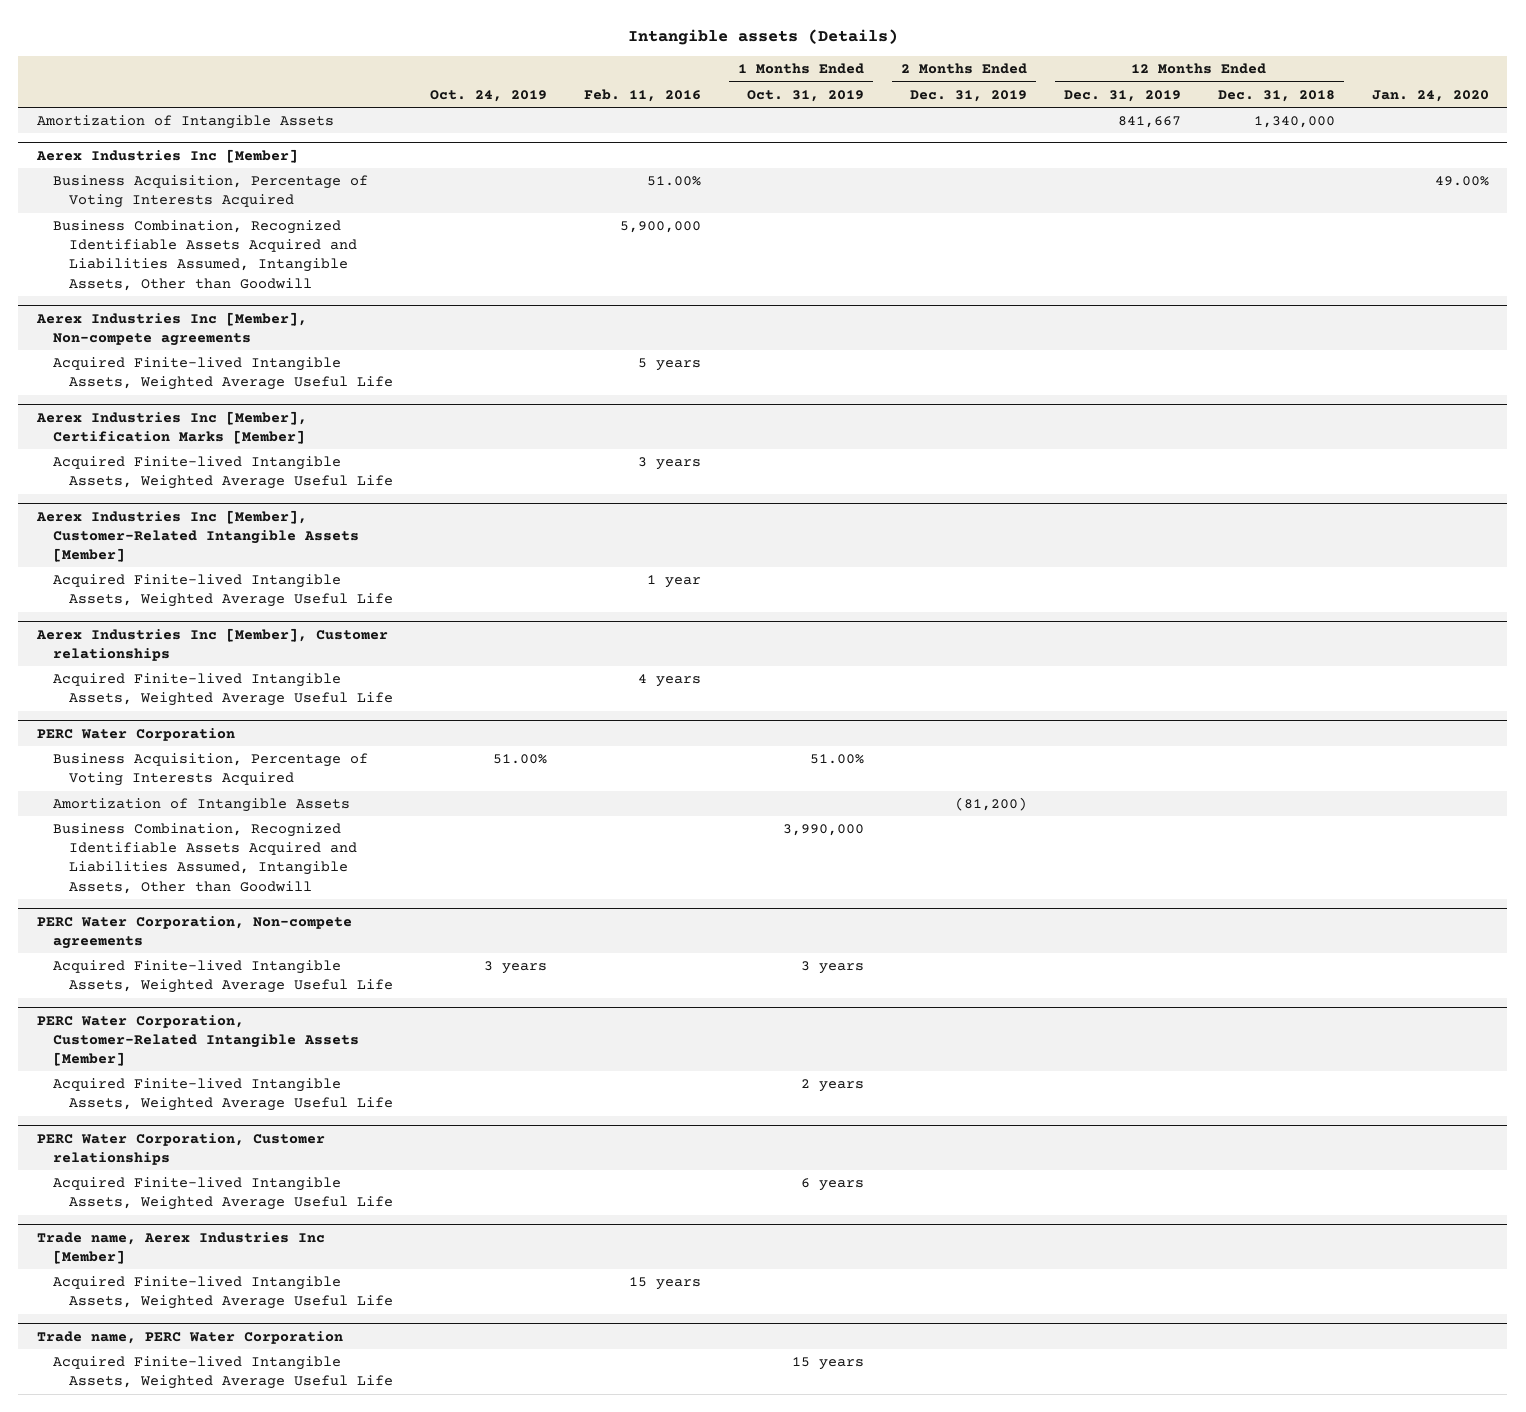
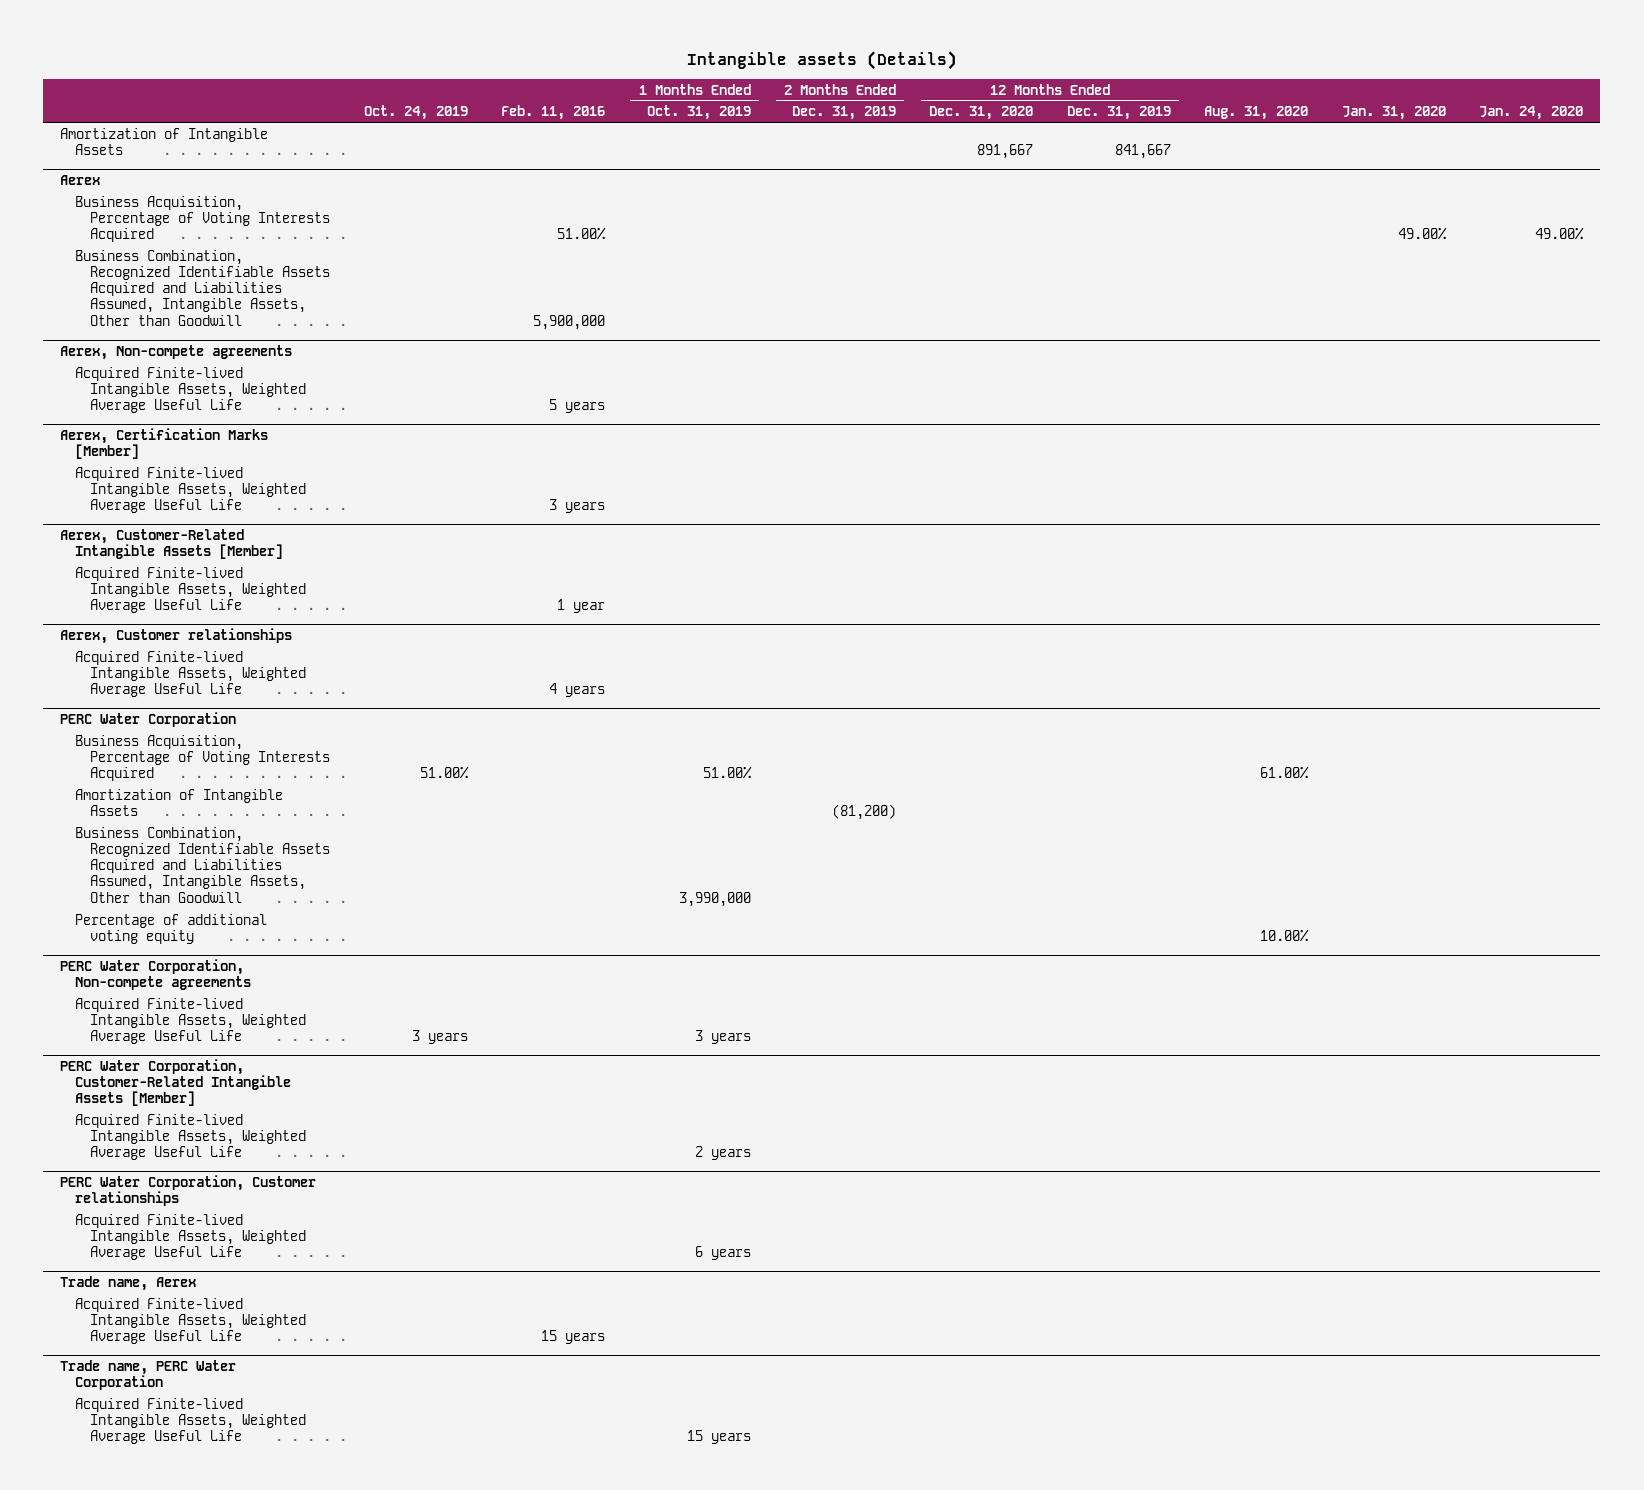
- | Oct. 24, 2019 | Feb. 11, 2016 | 1 Months Ended Oct. 31, 2019 | 2 Months Ended Dec. 31, 2019 | 12 Months Ended Dec. 31, 2019 | 12 Months Ended Dec. 31, 2018 | Jan. 24, 2020
+ | Oct. 24, 2019 | Feb. 11, 2016 | 1 Months Ended Oct. 31, 2019 | 2 Months Ended Dec. 31, 2019 | 12 Months Ended Dec. 31, 2020 | 12 Months Ended Dec. 31, 2019 | Aug. 31, 2020 | Jan. 31, 2020 | Jan. 24, 2020
- Aerex Industries Inc [Member]
+ Aerex
- Aerex Industries Inc [Member], Non-compete agreements
+ Aerex, Non-compete agreements
- Aerex Industries Inc [Member], Certification Marks [Member]
+ Aerex, Certification Marks [Member]
- Aerex Industries Inc [Member], Customer-Related Intangible Assets [Member]
+ Aerex, Customer-Related Intangible Assets [Member]
- Aerex Industries Inc [Member], Customer relationships
+ Aerex, Customer relationships
@ PERC Water Corporation
+ Percentage of additional voting equity | | | | | | | 10.00% | |
- Trade name, Aerex Industries Inc [Member]
+ Trade name, Aerex

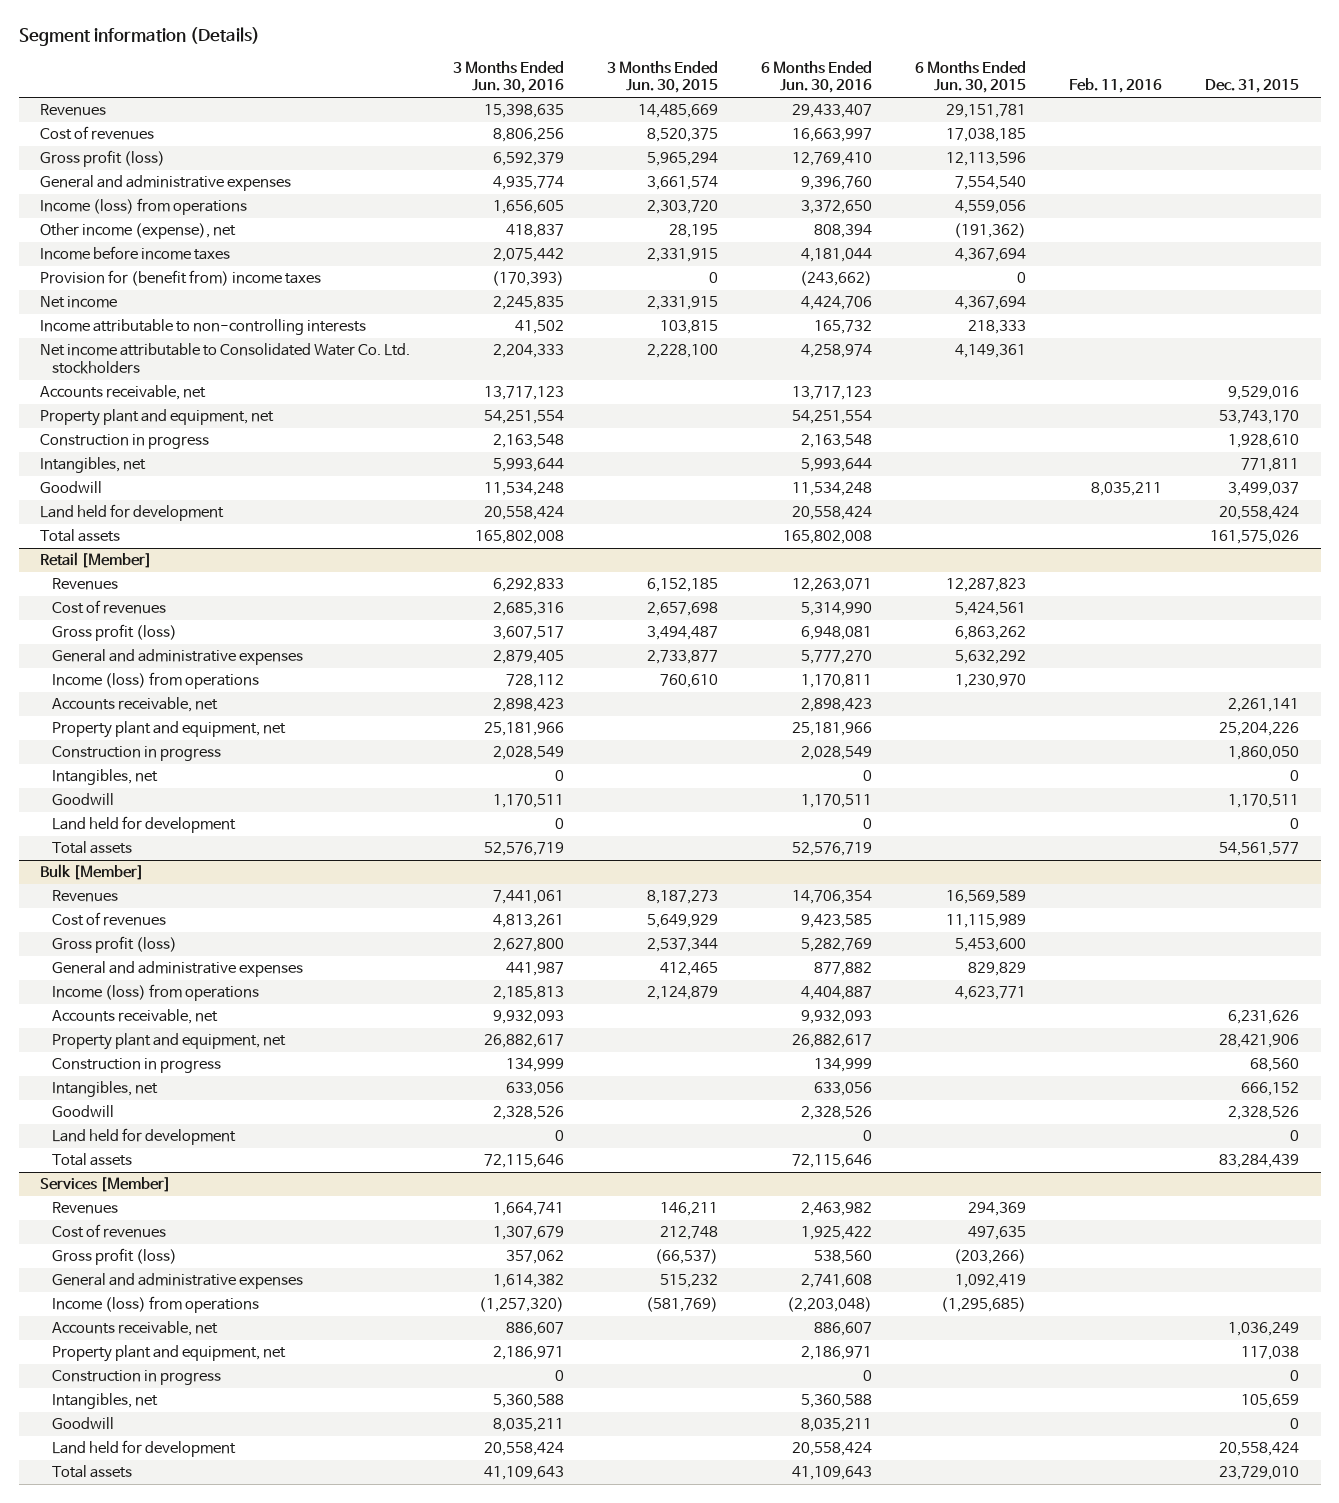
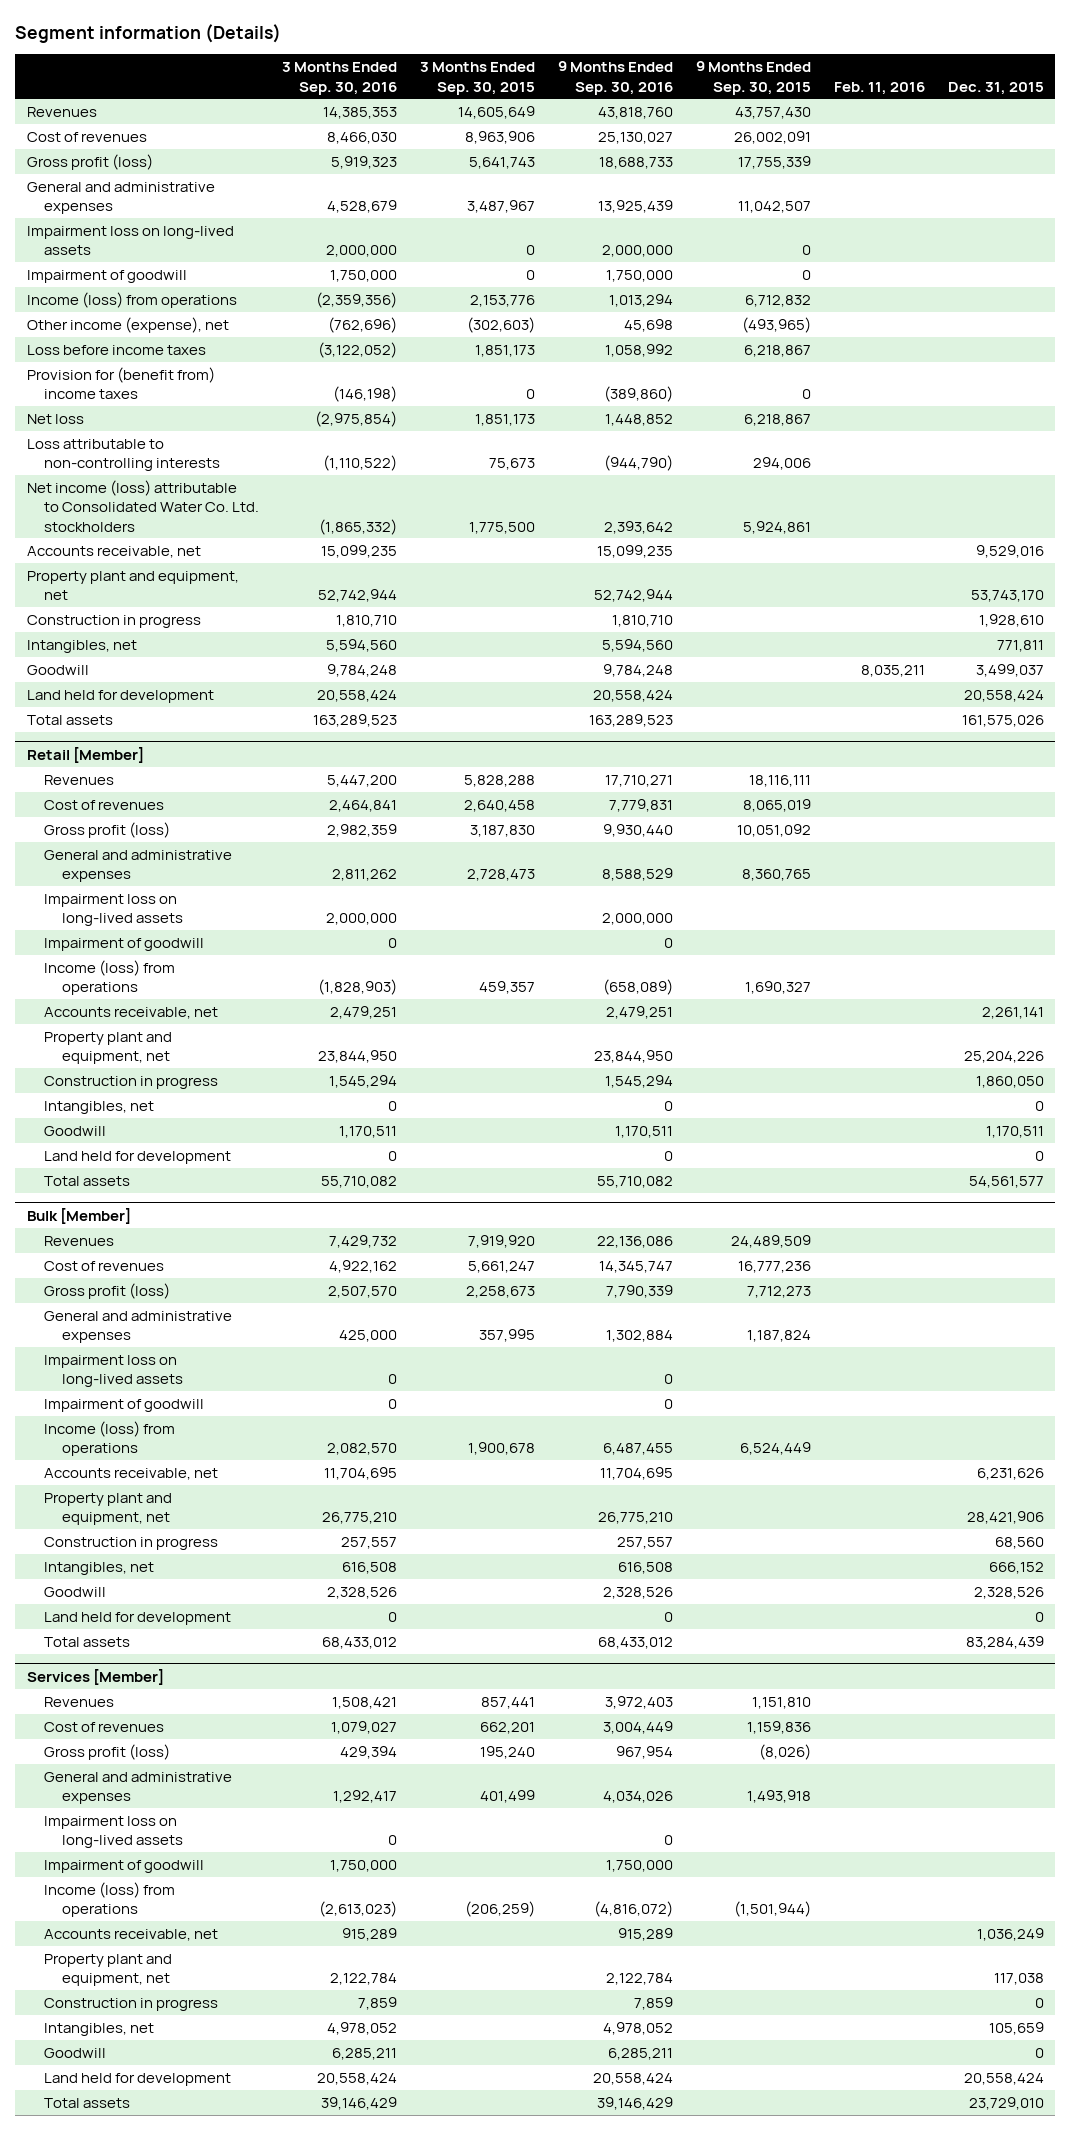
- | 3 Months Ended Jun. 30, 2016 | 3 Months Ended Jun. 30, 2015 | 6 Months Ended Jun. 30, 2016 | 6 Months Ended Jun. 30, 2015 | Feb. 11, 2016 | Dec. 31, 2015
+ | 3 Months Ended Sep. 30, 2016 | 3 Months Ended Sep. 30, 2015 | 9 Months Ended Sep. 30, 2016 | 9 Months Ended Sep. 30, 2015 | Feb. 11, 2016 | Dec. 31, 2015
+ Impairment loss on long-lived assets | 2,000,000 | 0 | 2,000,000 | 0 | |
+ Impairment of goodwill | 1,750,000 | 0 | 1,750,000 | 0 | |
- Income before income taxes | 2,075,442 | 2,331,915 | 4,181,044 | 4,367,694 | |
+ Loss before income taxes | (3,122,052) | 1,851,173 | 1,058,992 | 6,218,867 | |
- Net income | 2,245,835 | 2,331,915 | 4,424,706 | 4,367,694 | |
- Income attributable to non-controlling interests | 41,502 | 103,815 | 165,732 | 218,333 | |
- Net income attributable to Consolidated Water Co. Ltd. stockholders | 2,204,333 | 2,228,100 | 4,258,974 | 4,149,361 | |
+ Net loss | (2,975,854) | 1,851,173 | 1,448,852 | 6,218,867 | |
+ Loss attributable to non-controlling interests | (1,110,522) | 75,673 | (944,790) | 294,006 | |
+ Net income (loss) attributable to Consolidated Water Co. Ltd. stockholders | (1,865,332) | 1,775,500 | 2,393,642 | 5,924,861 | |
@ Retail [Member]
+ Impairment loss on long-lived assets | 2,000,000 | | 2,000,000 | | |
+ Impairment of goodwill | 0 | | 0 | | |
@ Bulk [Member]
+ Impairment loss on long-lived assets | 0 | | 0 | | |
+ Impairment of goodwill | 0 | | 0 | | |
@ Services [Member]
+ Impairment loss on long-lived assets | 0 | | 0 | | |
+ Impairment of goodwill | 1,750,000 | | 1,750,000 | | |

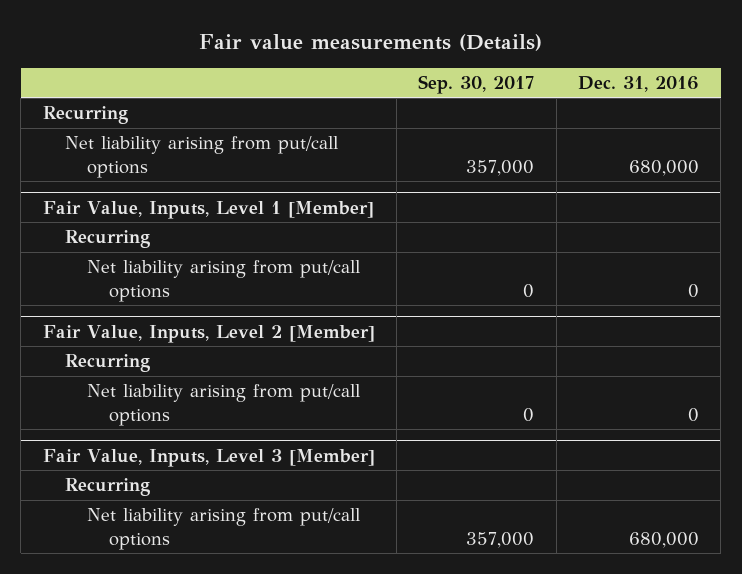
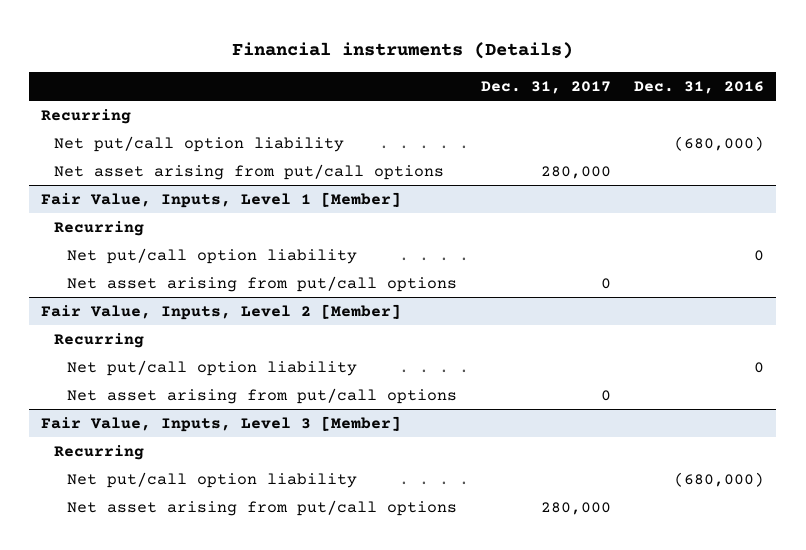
- Fair value measurements (Details)
+ Financial instruments (Details)
- | Sep. 30, 2017 | Dec. 31, 2016
+ | Dec. 31, 2017 | Dec. 31, 2016
- Net liability arising from put/call options | 357,000 | 680,000
+ Net put/call option liability | | (680,000)
+ Net asset arising from put/call options | 280,000 |
@ Fair Value, Inputs, Level 1 [Member]
- Net liability arising from put/call options | 0 | 0
+ Net put/call option liability | | 0
+ Net asset arising from put/call options | 0 |
@ Fair Value, Inputs, Level 2 [Member]
- Net liability arising from put/call options | 0 | 0
+ Net put/call option liability | | 0
+ Net asset arising from put/call options | 0 |
@ Fair Value, Inputs, Level 3 [Member]
- Net liability arising from put/call options | 357,000 | 680,000
+ Net put/call option liability | | (680,000)
+ Net asset arising from put/call options | 280,000 |

